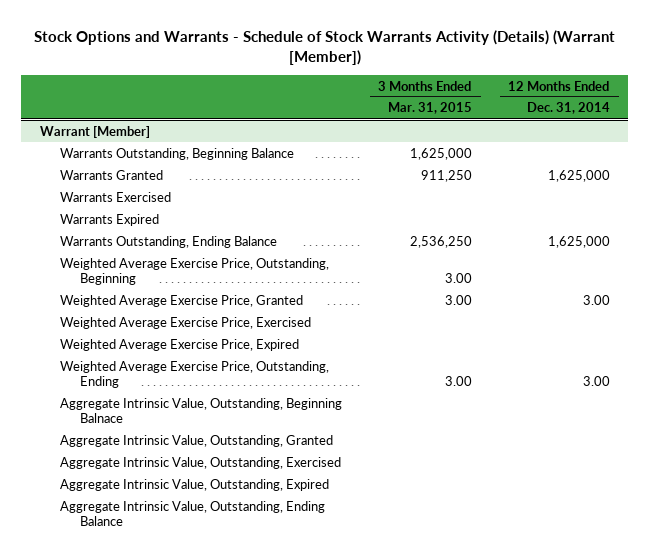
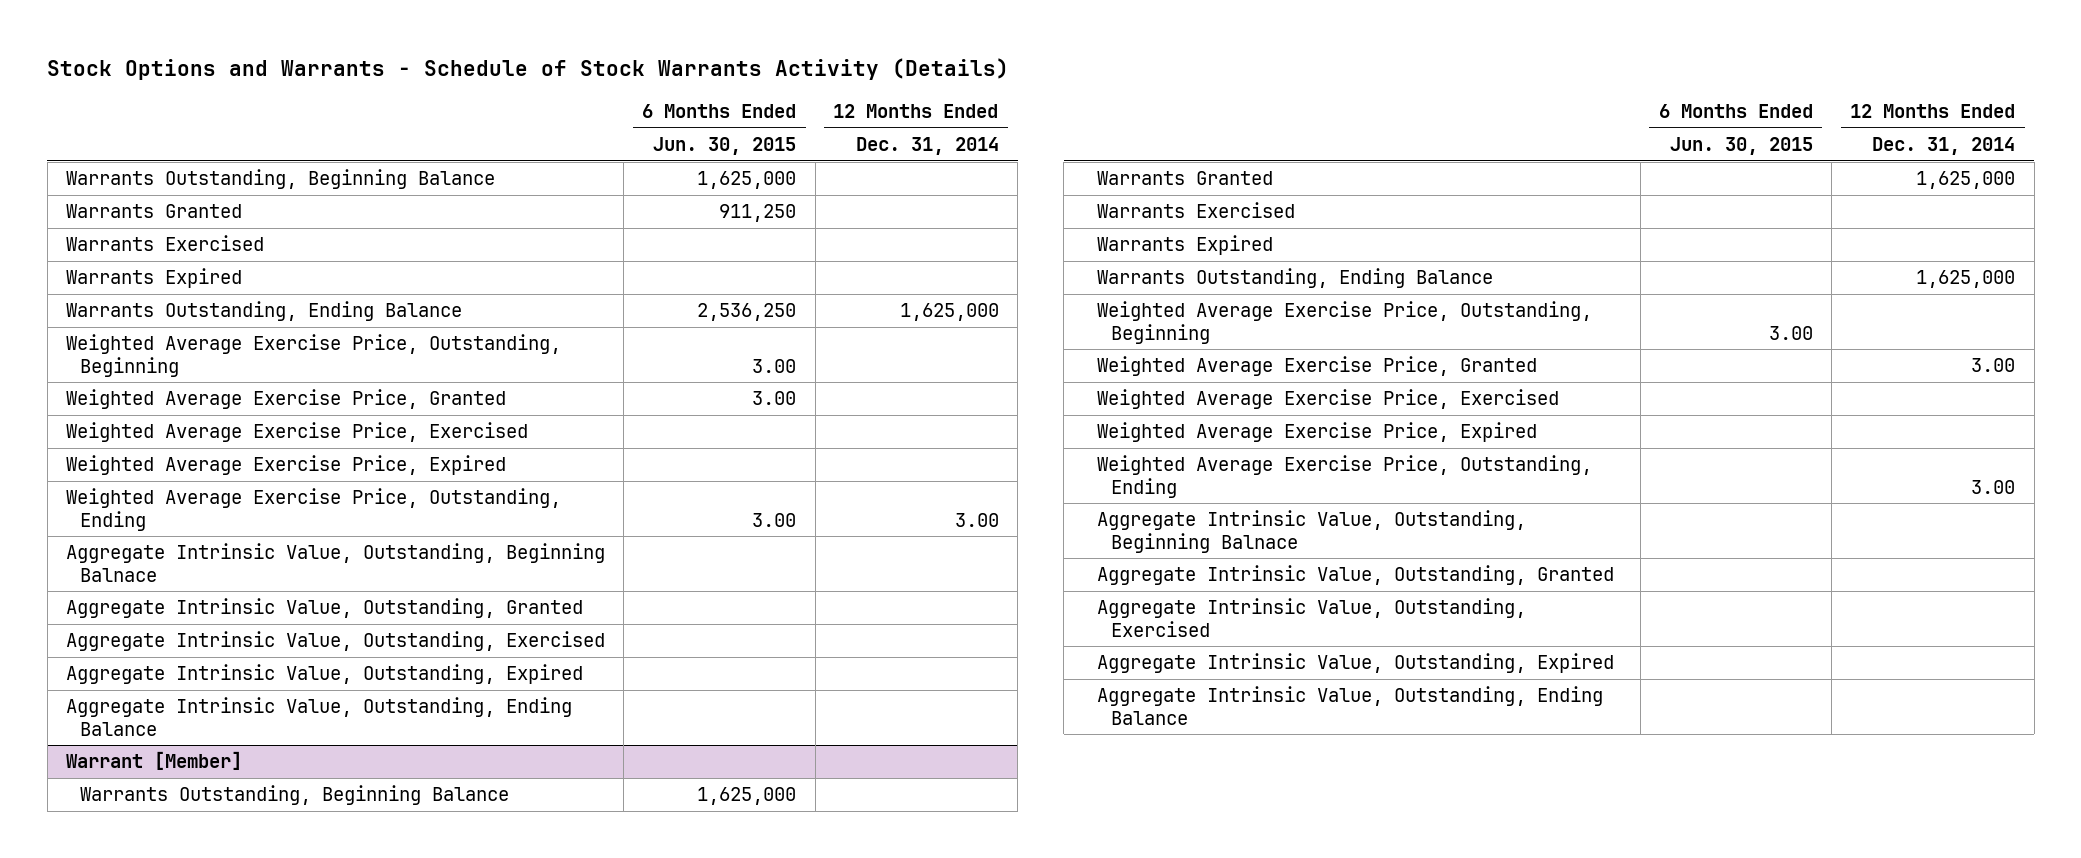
- Stock Options and Warrants - Schedule of Stock Warrants Activity (Details) (Warrant [Member])
+ Stock Options and Warrants - Schedule of Stock Warrants Activity (Details)
- | 3 Months Ended Mar. 31, 2015 | 12 Months Ended Dec. 31, 2014
+ | 6 Months Ended Jun. 30, 2015 | 12 Months Ended Dec. 31, 2014
+ Warrants Outstanding, Beginning Balance | 1,625,000 |
+ Warrants Granted | 911,250 |
+ Warrants Exercised
+ Warrants Expired
+ Warrants Outstanding, Ending Balance | 2,536,250 | 1,625,000
+ Weighted Average Exercise Price, Outstanding, Beginning | 3.00 |
+ Weighted Average Exercise Price, Granted | 3.00 |
+ Weighted Average Exercise Price, Exercised
+ Weighted Average Exercise Price, Expired
+ Weighted Average Exercise Price, Outstanding, Ending | 3.00 | 3.00
+ Aggregate Intrinsic Value, Outstanding, Beginning Balnace
+ Aggregate Intrinsic Value, Outstanding, Granted
+ Aggregate Intrinsic Value, Outstanding, Exercised
+ Aggregate Intrinsic Value, Outstanding, Expired
+ Aggregate Intrinsic Value, Outstanding, Ending Balance

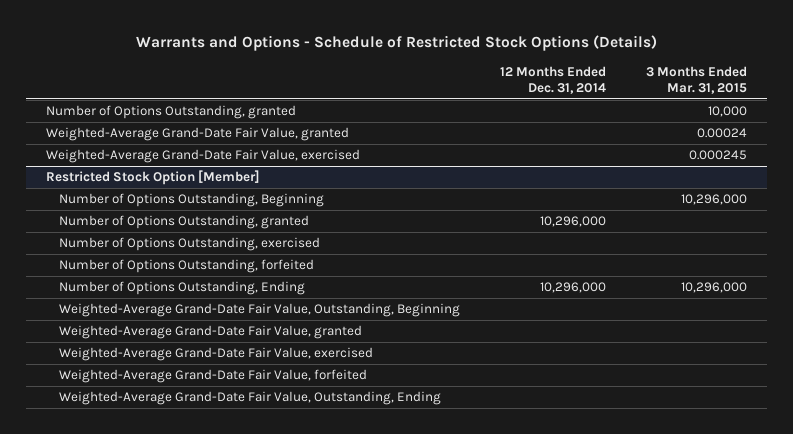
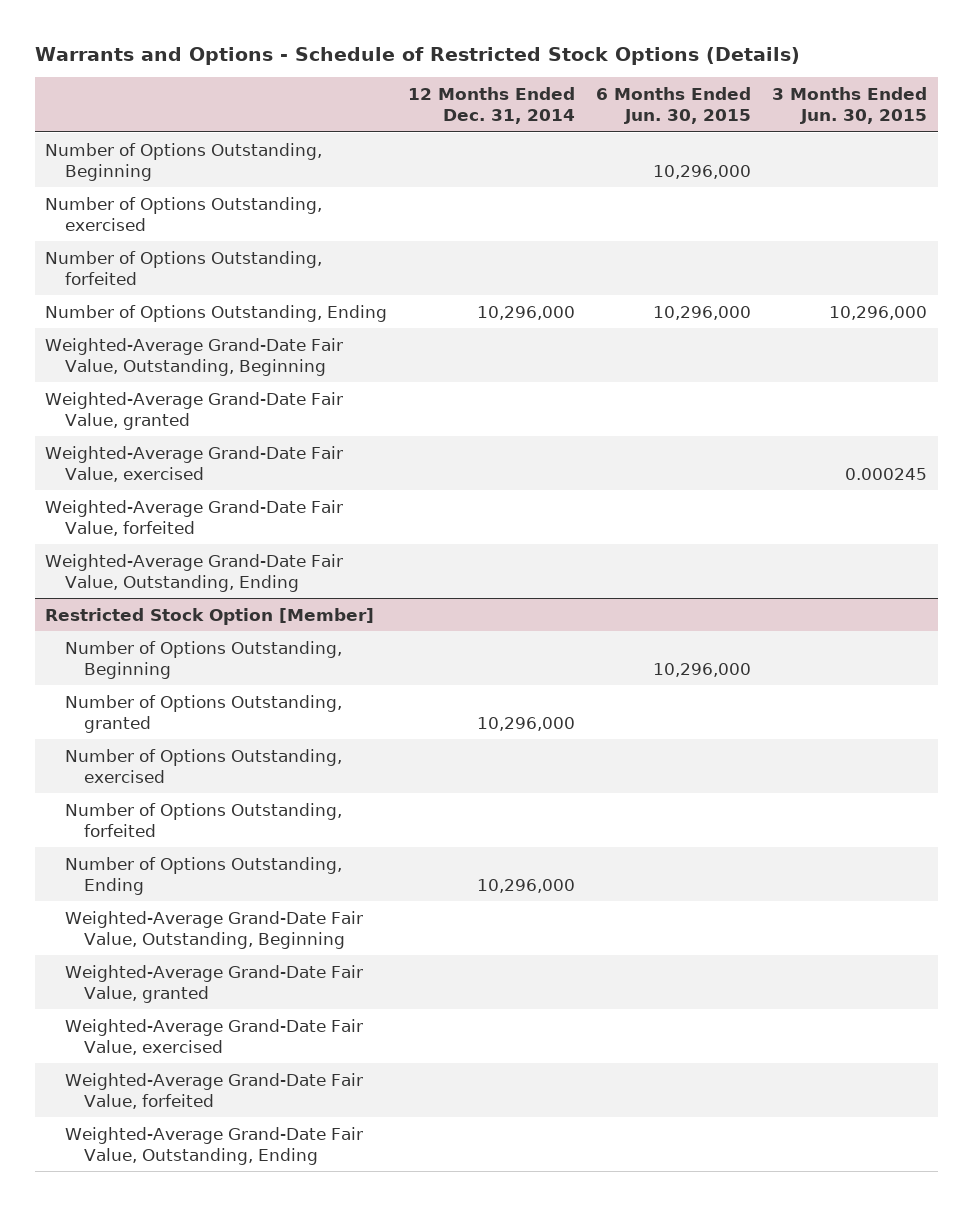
- | 12 Months Ended Dec. 31, 2014 | 3 Months Ended Mar. 31, 2015
+ | 12 Months Ended Dec. 31, 2014 | 6 Months Ended Jun. 30, 2015 | 3 Months Ended Jun. 30, 2015
- Number of Options Outstanding, granted | | 10,000
+ Number of Options Outstanding, Beginning | | 10,296,000 |
+ Number of Options Outstanding, exercised
+ Number of Options Outstanding, forfeited
+ Number of Options Outstanding, Ending | 10,296,000 | 10,296,000 | 10,296,000
+ Weighted-Average Grand-Date Fair Value, Outstanding, Beginning
+ Weighted-Average Grand-Date Fair Value, forfeited
+ Weighted-Average Grand-Date Fair Value, Outstanding, Ending

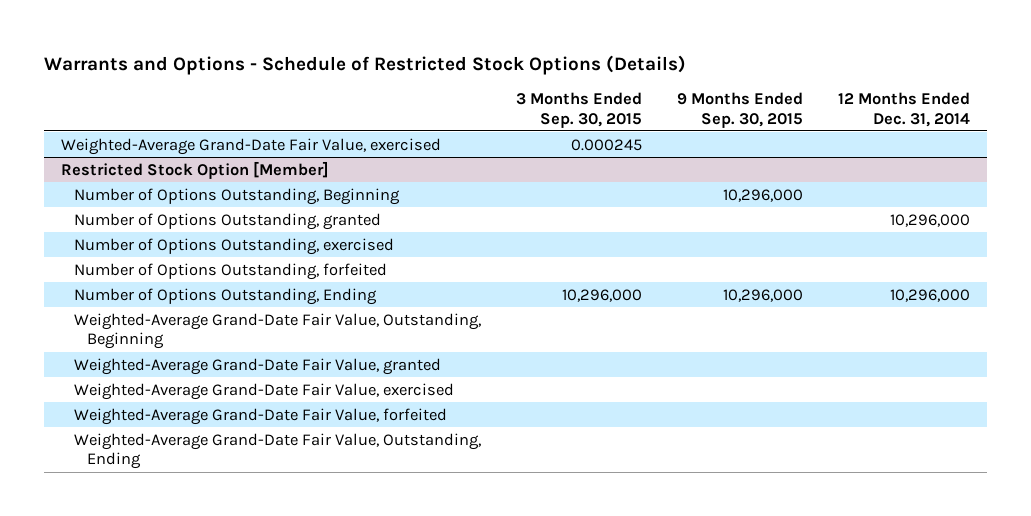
- | 12 Months Ended Dec. 31, 2014 | 6 Months Ended Jun. 30, 2015 | 3 Months Ended Jun. 30, 2015
+ | 3 Months Ended Sep. 30, 2015 | 9 Months Ended Sep. 30, 2015 | 12 Months Ended Dec. 31, 2014
- Number of Options Outstanding, Beginning | | 10,296,000 |
- Number of Options Outstanding, exercised
- Number of Options Outstanding, forfeited
- Number of Options Outstanding, Ending | 10,296,000 | 10,296,000 | 10,296,000
- Weighted-Average Grand-Date Fair Value, Outstanding, Beginning
- Weighted-Average Grand-Date Fair Value, granted
- Weighted-Average Grand-Date Fair Value, forfeited
- Weighted-Average Grand-Date Fair Value, Outstanding, Ending

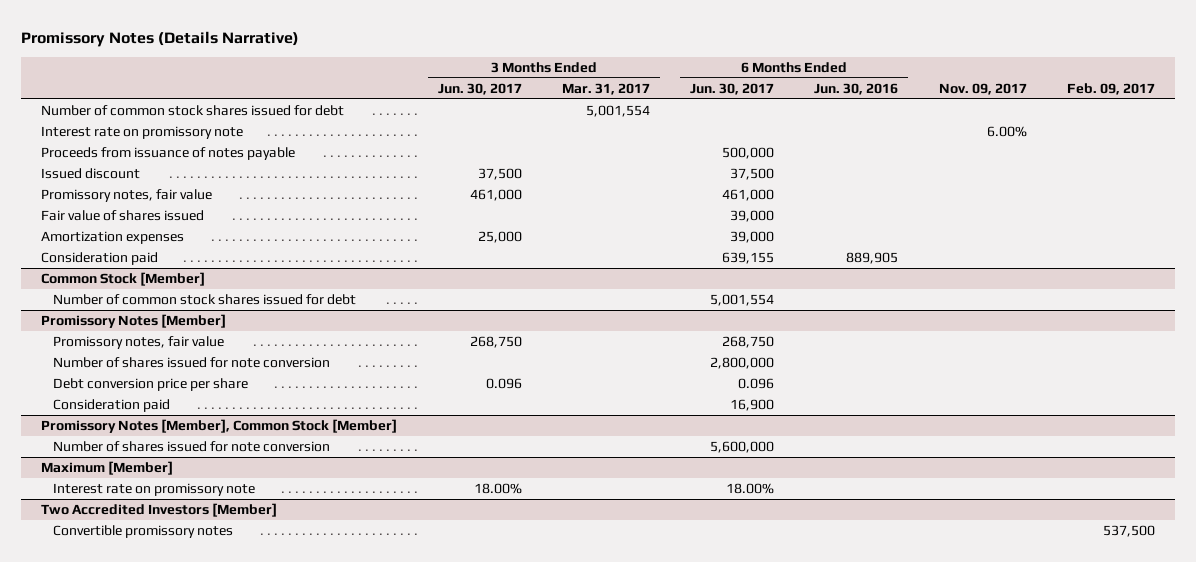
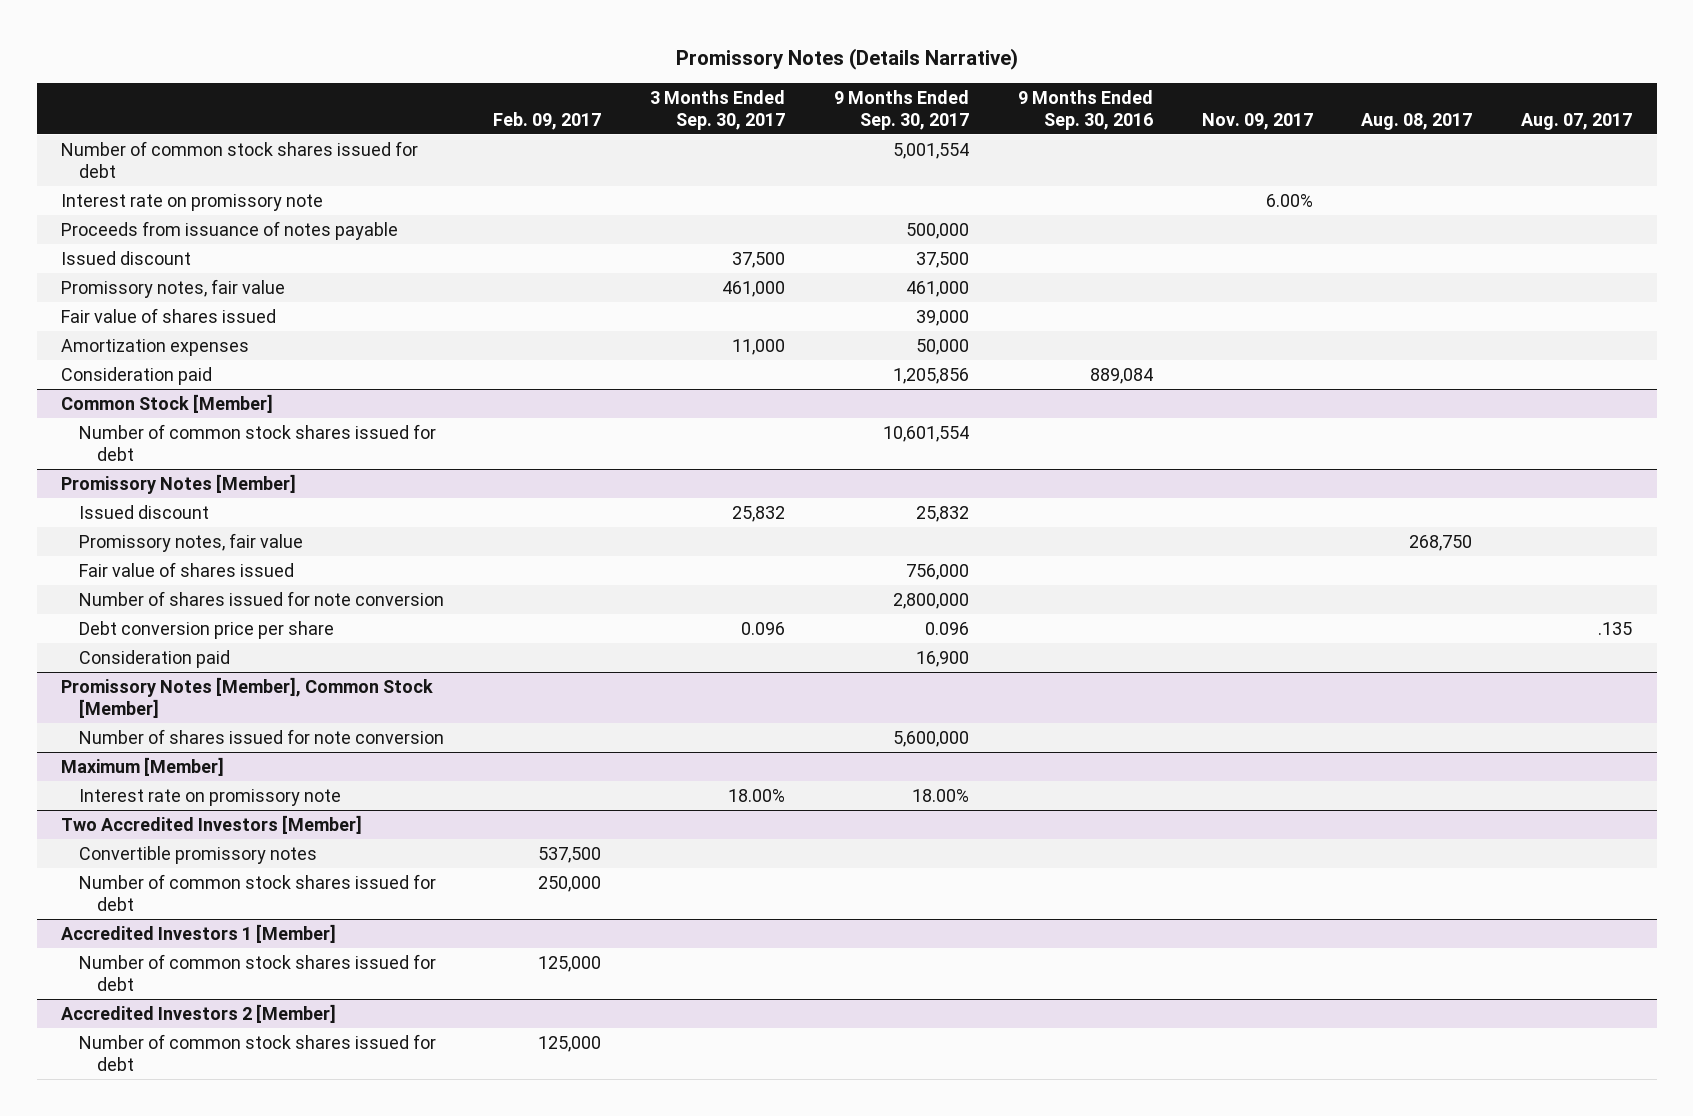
- | 3 Months Ended Jun. 30, 2017 | 3 Months Ended Mar. 31, 2017 | 6 Months Ended Jun. 30, 2017 | 6 Months Ended Jun. 30, 2016 | Nov. 09, 2017 | Feb. 09, 2017
+ | Feb. 09, 2017 | 3 Months Ended Sep. 30, 2017 | 9 Months Ended Sep. 30, 2017 | 9 Months Ended Sep. 30, 2016 | Nov. 09, 2017 | Aug. 08, 2017 | Aug. 07, 2017
@ Promissory Notes [Member]
+ Issued discount | | 25,832 | 25,832 | | | |
+ Fair value of shares issued | | | 756,000 | | | |
@ Two Accredited Investors [Member]
+ Number of common stock shares issued for debt | 250,000 | | | | | |
+ Accredited Investors 1 [Member]
+ Number of common stock shares issued for debt | 125,000 | | | | | |
+ Accredited Investors 2 [Member]
+ Number of common stock shares issued for debt | 125,000 | | | | | |

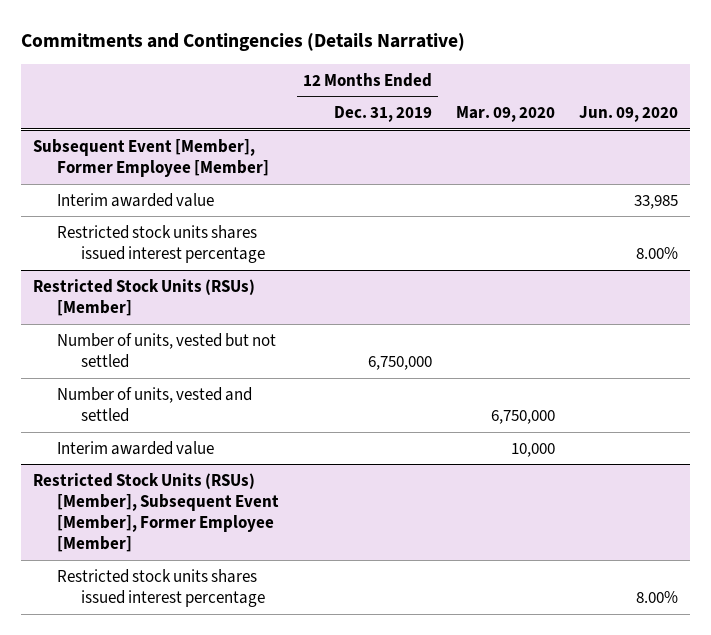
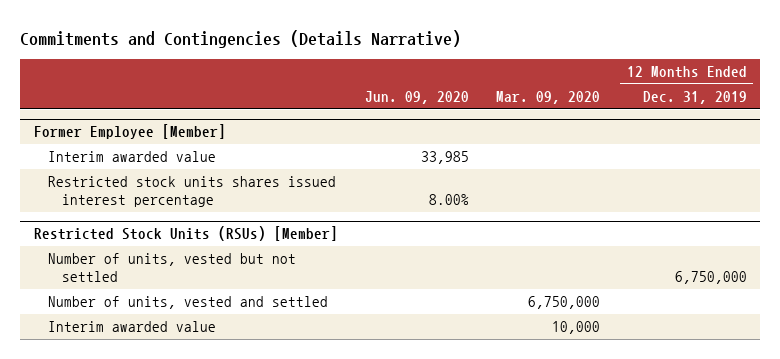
- | 12 Months Ended Dec. 31, 2019 | Mar. 09, 2020 | Jun. 09, 2020
+ | Jun. 09, 2020 | Mar. 09, 2020 | 12 Months Ended Dec. 31, 2019
- Subsequent Event [Member], Former Employee [Member]
+ Former Employee [Member]
- Restricted Stock Units (RSUs) [Member], Subsequent Event [Member], Former Employee [Member]
- Restricted stock units shares issued interest percentage | | | 8.00%

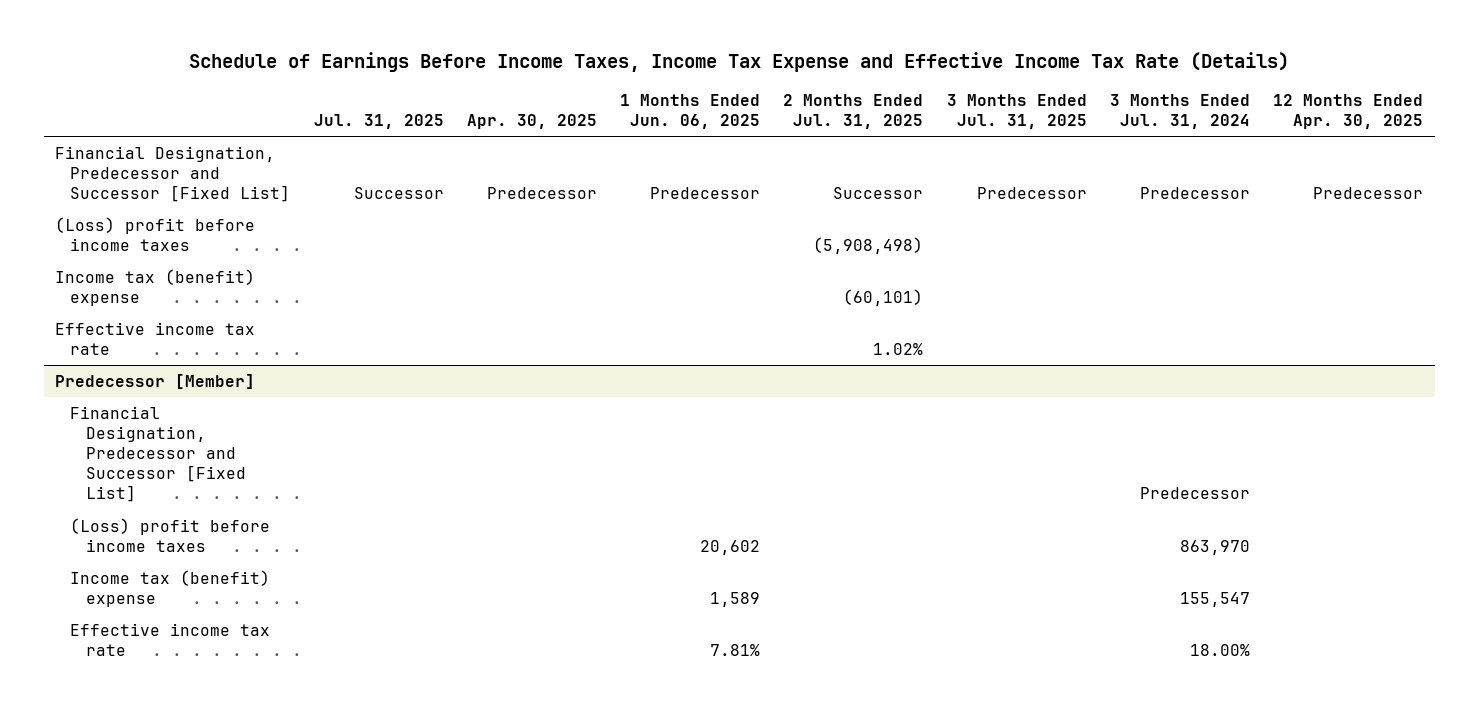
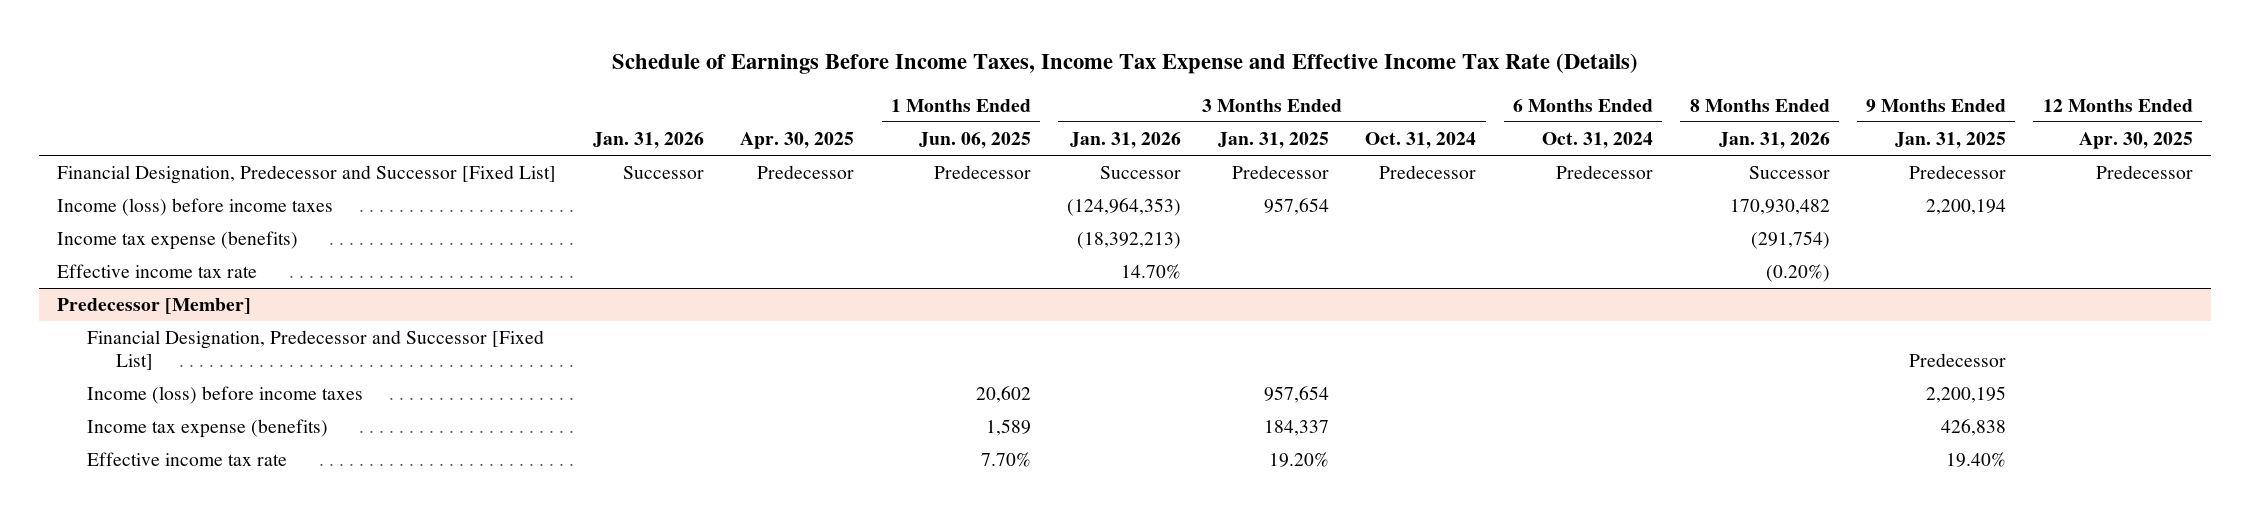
- | Jul. 31, 2025 | Apr. 30, 2025 | 1 Months Ended Jun. 06, 2025 | 2 Months Ended Jul. 31, 2025 | 3 Months Ended Jul. 31, 2025 | 3 Months Ended Jul. 31, 2024 | 12 Months Ended Apr. 30, 2025
+ | Jan. 31, 2026 | Apr. 30, 2025 | 1 Months Ended Jun. 06, 2025 | 3 Months Ended Jan. 31, 2026 | 3 Months Ended Jan. 31, 2025 | 3 Months Ended Oct. 31, 2024 | 6 Months Ended Oct. 31, 2024 | 8 Months Ended Jan. 31, 2026 | 9 Months Ended Jan. 31, 2025 | 12 Months Ended Apr. 30, 2025
- (Loss) profit before income taxes | | | | (5,908,498) | | |
- Income tax (benefit) expense | | | | (60,101) | | |
+ Income (loss) before income taxes | | | | (124,964,353) | 957,654 | | | 170,930,482 | 2,200,194 |
+ Income tax expense (benefits) | | | | (18,392,213) | | | | (291,754) | |
@ Predecessor [Member]
- (Loss) profit before income taxes | | | 20,602 | | | 863,970 |
- Income tax (benefit) expense | | | 1,589 | | | 155,547 |
- Effective income tax rate | | | 7.81% | | | 18.00% |
+ Income (loss) before income taxes | | | 20,602 | | 957,654 | | | | 2,200,195 |
+ Income tax expense (benefits) | | | 1,589 | | 184,337 | | | | 426,838 |
+ Effective income tax rate | | | 7.70% | | 19.20% | | | | 19.40% |

